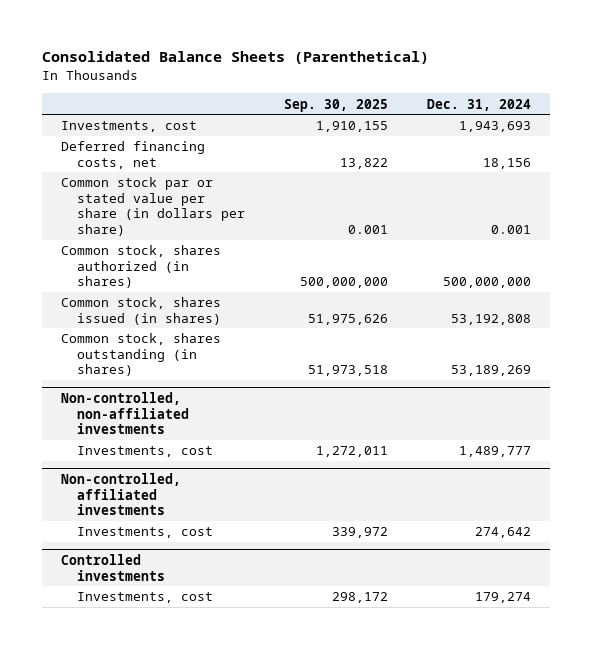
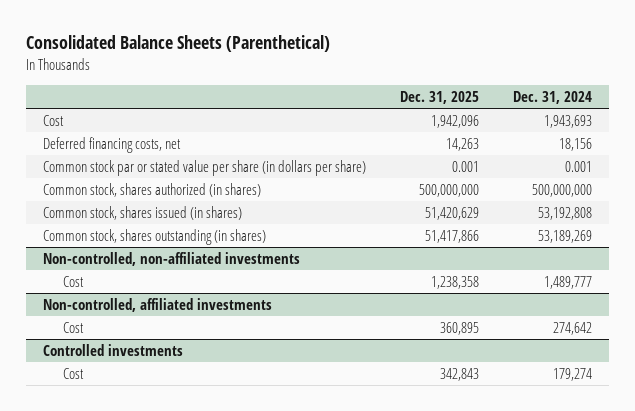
- | Sep. 30, 2025 | Dec. 31, 2024
+ | Dec. 31, 2025 | Dec. 31, 2024
- Investments, cost | 1,910,155 | 1,943,693
+ Cost | 1,942,096 | 1,943,693
@ Non-controlled, non-affiliated investments
- Investments, cost | 1,272,011 | 1,489,777
+ Cost | 1,238,358 | 1,489,777
@ Non-controlled, affiliated investments
- Investments, cost | 339,972 | 274,642
+ Cost | 360,895 | 274,642
@ Controlled investments
- Investments, cost | 298,172 | 179,274
+ Cost | 342,843 | 179,274

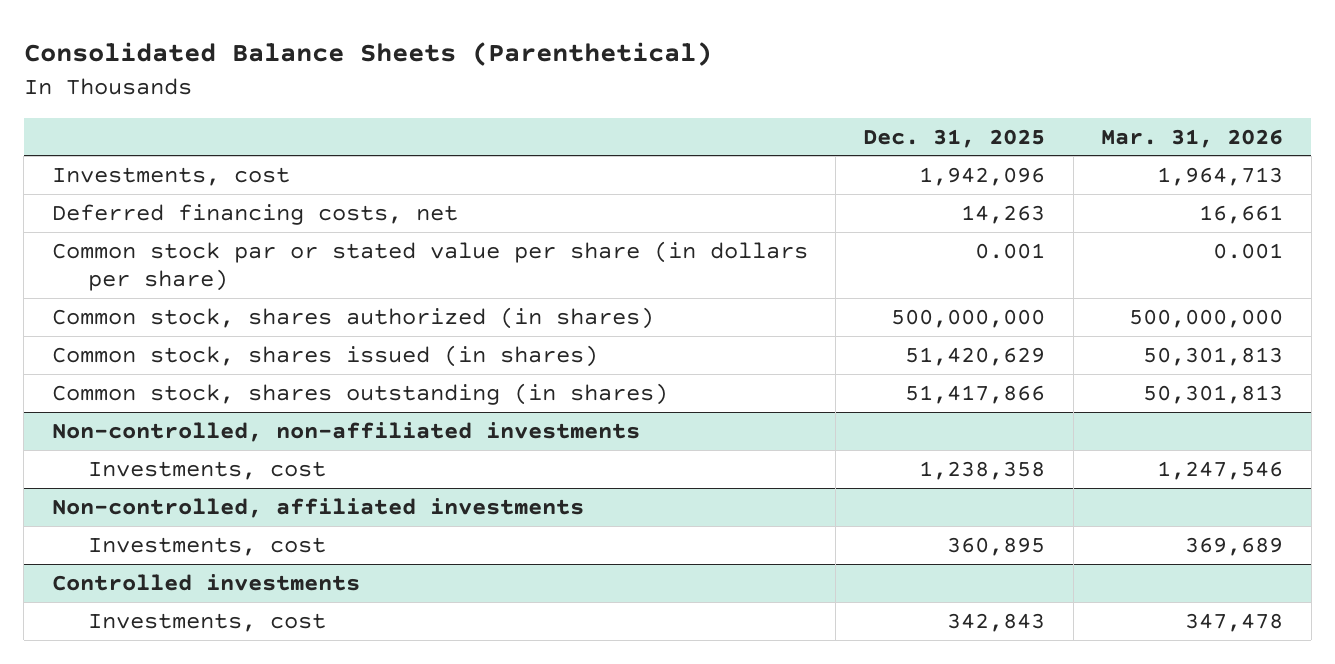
- | Dec. 31, 2025 | Dec. 31, 2024
+ | Dec. 31, 2025 | Mar. 31, 2026
- Cost | 1,942,096 | 1,943,693
+ Investments, cost | 1,942,096 | 1,964,713
@ Non-controlled, non-affiliated investments
- Cost | 1,238,358 | 1,489,777
+ Investments, cost | 1,238,358 | 1,247,546
@ Non-controlled, affiliated investments
- Cost | 360,895 | 274,642
+ Investments, cost | 360,895 | 369,689
@ Controlled investments
- Cost | 342,843 | 179,274
+ Investments, cost | 342,843 | 347,478

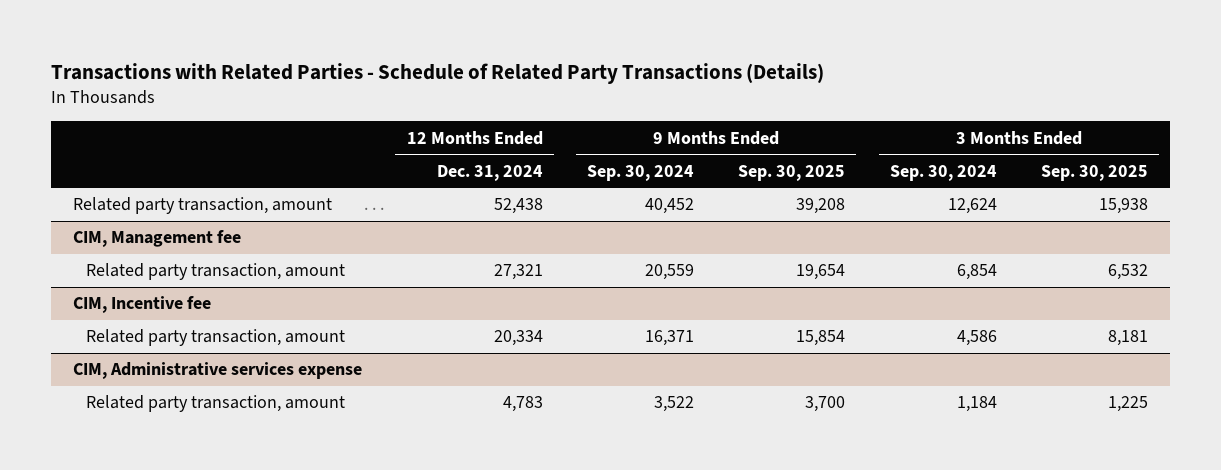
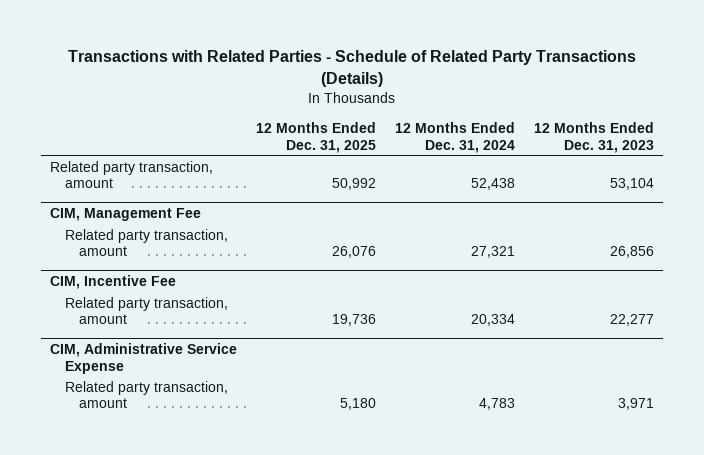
- | 12 Months Ended Dec. 31, 2024 | 9 Months Ended Sep. 30, 2024 | 9 Months Ended Sep. 30, 2025 | 3 Months Ended Sep. 30, 2024 | 3 Months Ended Sep. 30, 2025
+ | 12 Months Ended Dec. 31, 2025 | 12 Months Ended Dec. 31, 2024 | 12 Months Ended Dec. 31, 2023
- CIM, Management fee
+ CIM, Management Fee
- CIM, Incentive fee
+ CIM, Incentive Fee
- CIM, Administrative services expense
+ CIM, Administrative Service Expense

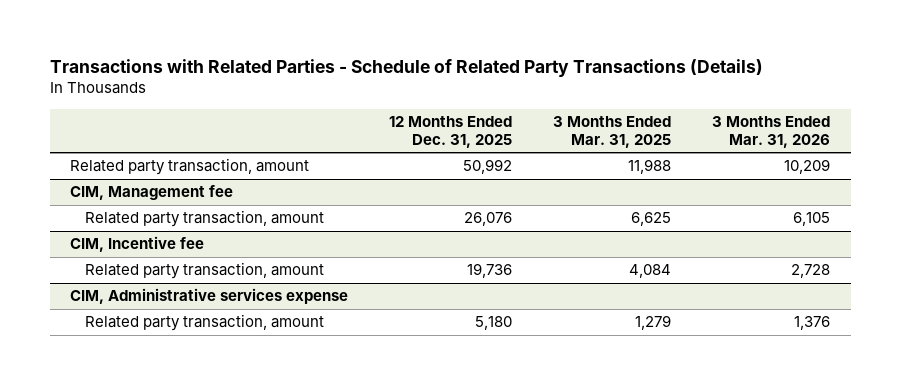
- | 12 Months Ended Dec. 31, 2025 | 12 Months Ended Dec. 31, 2024 | 12 Months Ended Dec. 31, 2023
+ | 12 Months Ended Dec. 31, 2025 | 3 Months Ended Mar. 31, 2025 | 3 Months Ended Mar. 31, 2026
- CIM, Management Fee
+ CIM, Management fee
- CIM, Incentive Fee
+ CIM, Incentive fee
- CIM, Administrative Service Expense
+ CIM, Administrative services expense

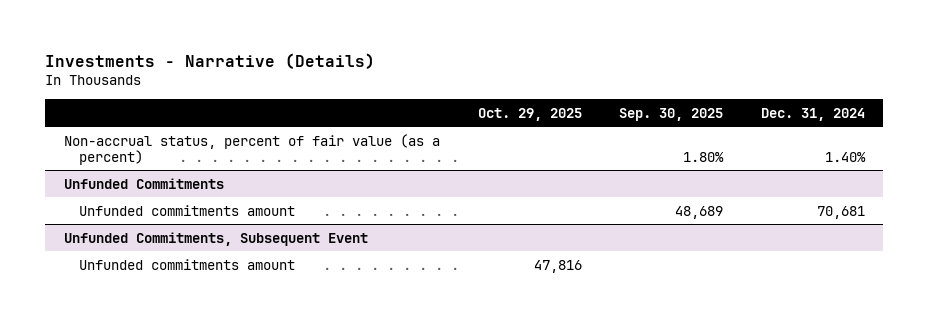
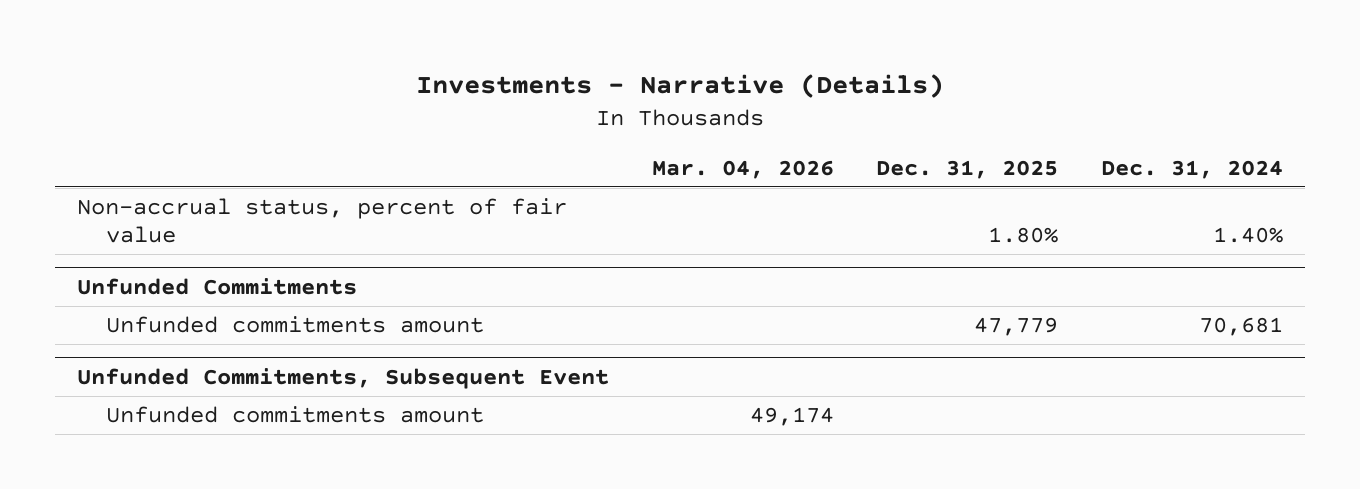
- | Oct. 29, 2025 | Sep. 30, 2025 | Dec. 31, 2024
+ | Mar. 04, 2026 | Dec. 31, 2025 | Dec. 31, 2024
- Non-accrual status, percent of fair value (as a percent) | | 1.80% | 1.40%
+ Non-accrual status, percent of fair value | | 1.80% | 1.40%

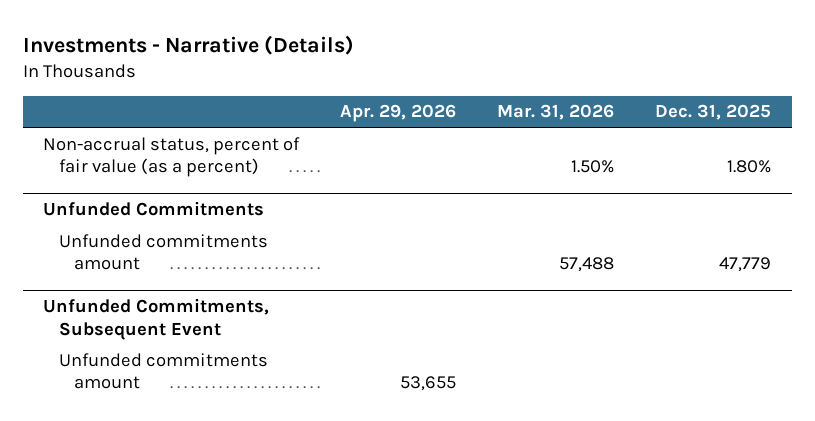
- | Mar. 04, 2026 | Dec. 31, 2025 | Dec. 31, 2024
+ | Apr. 29, 2026 | Mar. 31, 2026 | Dec. 31, 2025
- Non-accrual status, percent of fair value | | 1.80% | 1.40%
+ Non-accrual status, percent of fair value (as a percent) | | 1.50% | 1.80%

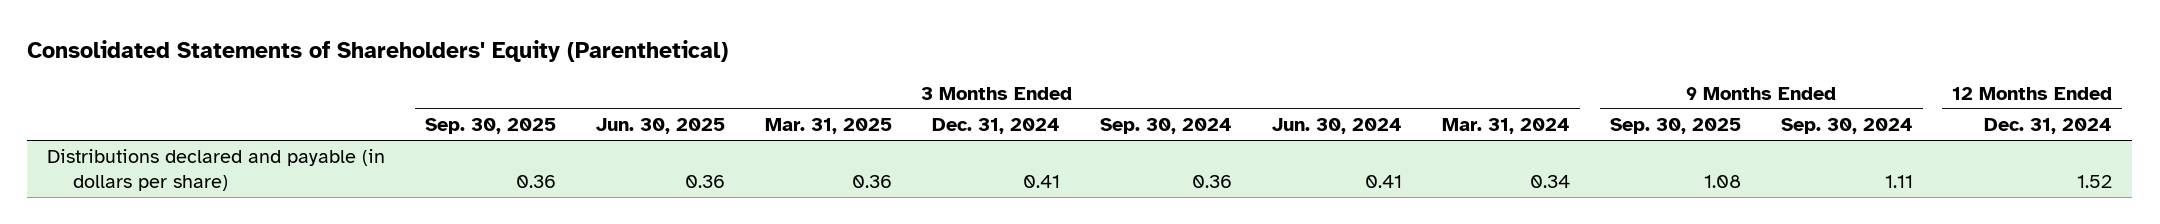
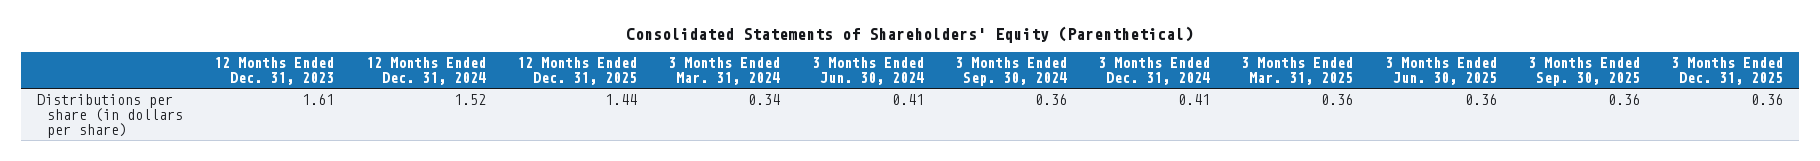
- | 3 Months Ended Sep. 30, 2025 | 3 Months Ended Jun. 30, 2025 | 3 Months Ended Mar. 31, 2025 | 3 Months Ended Dec. 31, 2024 | 3 Months Ended Sep. 30, 2024 | 3 Months Ended Jun. 30, 2024 | 3 Months Ended Mar. 31, 2024 | 9 Months Ended Sep. 30, 2025 | 9 Months Ended Sep. 30, 2024 | 12 Months Ended Dec. 31, 2024
+ | 12 Months Ended Dec. 31, 2023 | 12 Months Ended Dec. 31, 2024 | 12 Months Ended Dec. 31, 2025 | 3 Months Ended Mar. 31, 2024 | 3 Months Ended Jun. 30, 2024 | 3 Months Ended Sep. 30, 2024 | 3 Months Ended Dec. 31, 2024 | 3 Months Ended Mar. 31, 2025 | 3 Months Ended Jun. 30, 2025 | 3 Months Ended Sep. 30, 2025 | 3 Months Ended Dec. 31, 2025
- Distributions declared and payable (in dollars per share) | 0.36 | 0.36 | 0.36 | 0.41 | 0.36 | 0.41 | 0.34 | 1.08 | 1.11 | 1.52
+ Distributions per share (in dollars per share) | 1.61 | 1.52 | 1.44 | 0.34 | 0.41 | 0.36 | 0.41 | 0.36 | 0.36 | 0.36 | 0.36

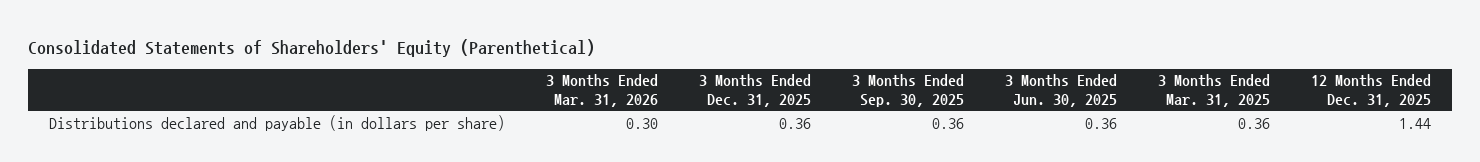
- | 12 Months Ended Dec. 31, 2023 | 12 Months Ended Dec. 31, 2024 | 12 Months Ended Dec. 31, 2025 | 3 Months Ended Mar. 31, 2024 | 3 Months Ended Jun. 30, 2024 | 3 Months Ended Sep. 30, 2024 | 3 Months Ended Dec. 31, 2024 | 3 Months Ended Mar. 31, 2025 | 3 Months Ended Jun. 30, 2025 | 3 Months Ended Sep. 30, 2025 | 3 Months Ended Dec. 31, 2025
+ | 3 Months Ended Mar. 31, 2026 | 3 Months Ended Dec. 31, 2025 | 3 Months Ended Sep. 30, 2025 | 3 Months Ended Jun. 30, 2025 | 3 Months Ended Mar. 31, 2025 | 12 Months Ended Dec. 31, 2025
- Distributions per share (in dollars per share) | 1.61 | 1.52 | 1.44 | 0.34 | 0.41 | 0.36 | 0.41 | 0.36 | 0.36 | 0.36 | 0.36
+ Distributions declared and payable (in dollars per share) | 0.30 | 0.36 | 0.36 | 0.36 | 0.36 | 1.44

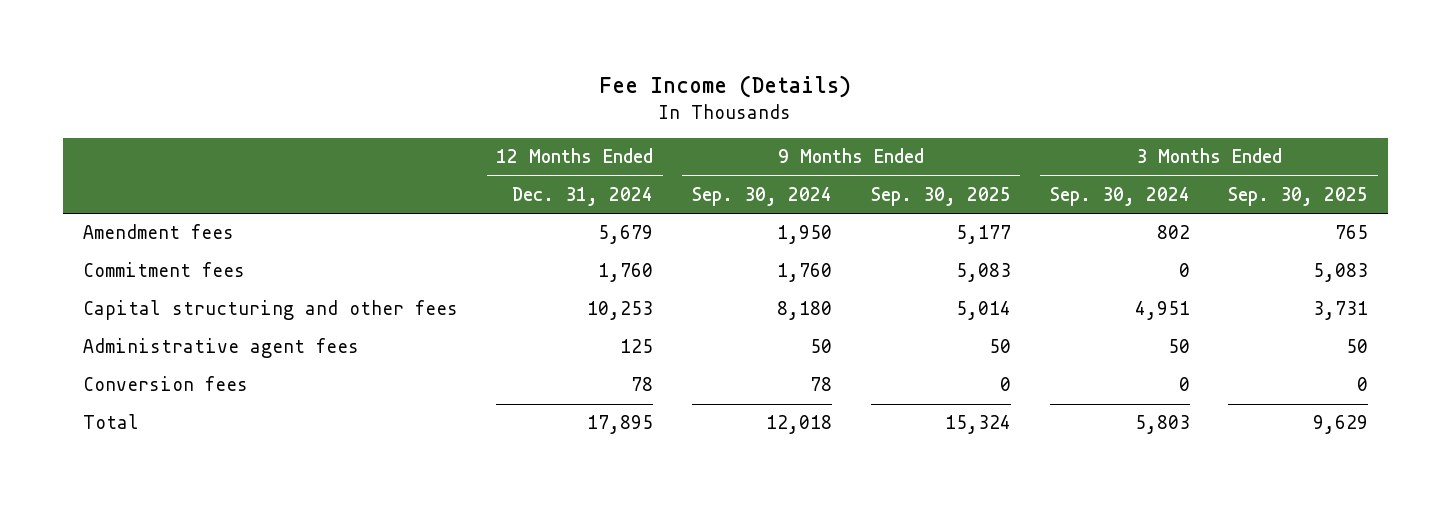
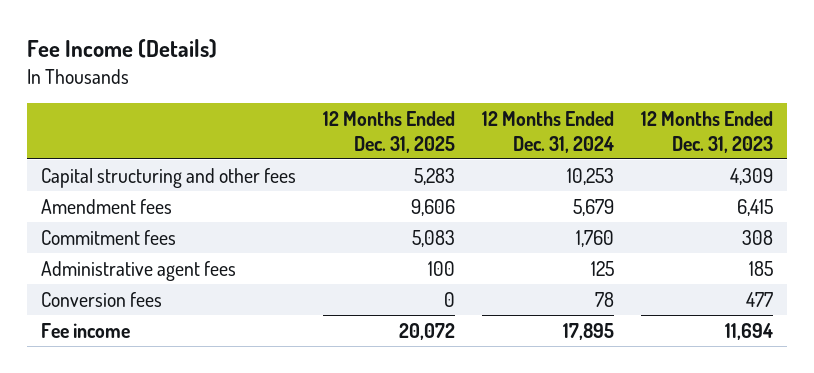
- | 12 Months Ended Dec. 31, 2024 | 9 Months Ended Sep. 30, 2024 | 9 Months Ended Sep. 30, 2025 | 3 Months Ended Sep. 30, 2024 | 3 Months Ended Sep. 30, 2025
+ | 12 Months Ended Dec. 31, 2025 | 12 Months Ended Dec. 31, 2024 | 12 Months Ended Dec. 31, 2023
moved up: Capital structuring and other fees | 5,283 | 10,253 | 4,309
- Total | 17,895 | 12,018 | 15,324 | 5,803 | 9,629
+ Fee income | 20,072 | 17,895 | 11,694

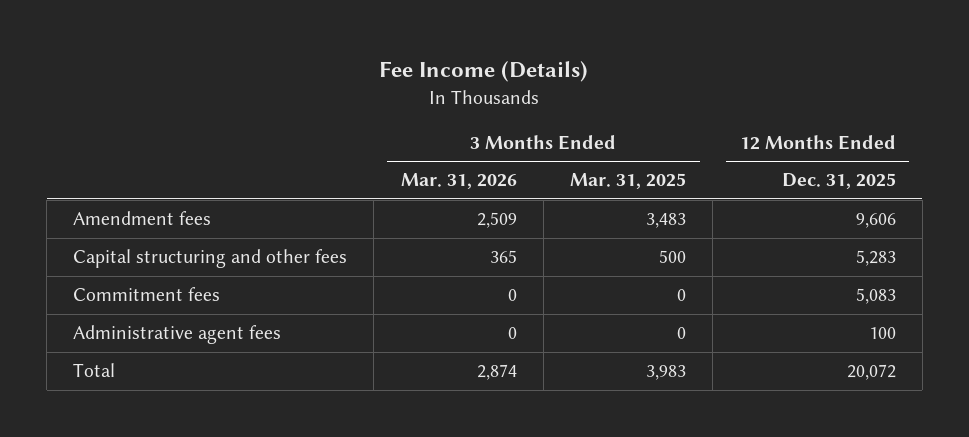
- | 12 Months Ended Dec. 31, 2025 | 12 Months Ended Dec. 31, 2024 | 12 Months Ended Dec. 31, 2023
+ | 3 Months Ended Mar. 31, 2026 | 3 Months Ended Mar. 31, 2025 | 12 Months Ended Dec. 31, 2025
moved down: Capital structuring and other fees | 365 | 500 | 5,283
- Conversion fees | 0 | 78 | 477
- Fee income | 20,072 | 17,895 | 11,694
+ Total | 2,874 | 3,983 | 20,072

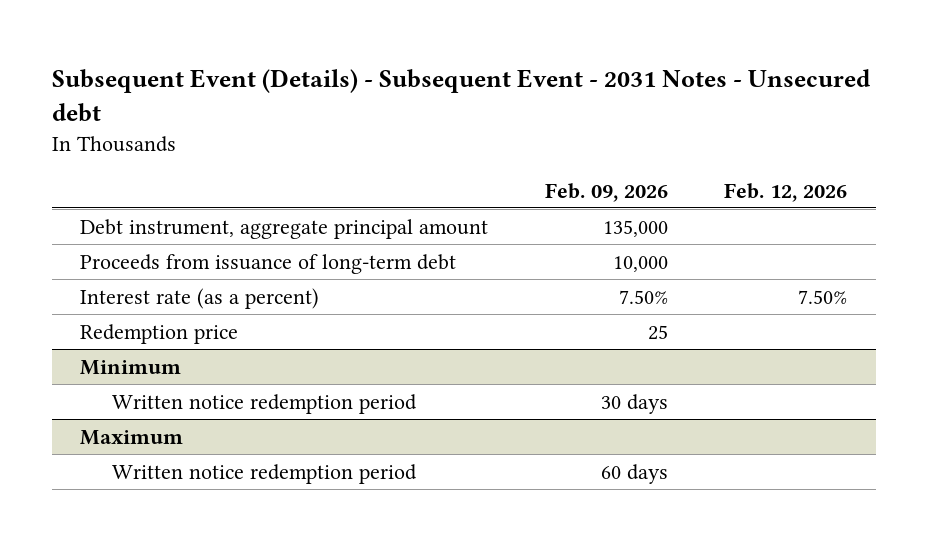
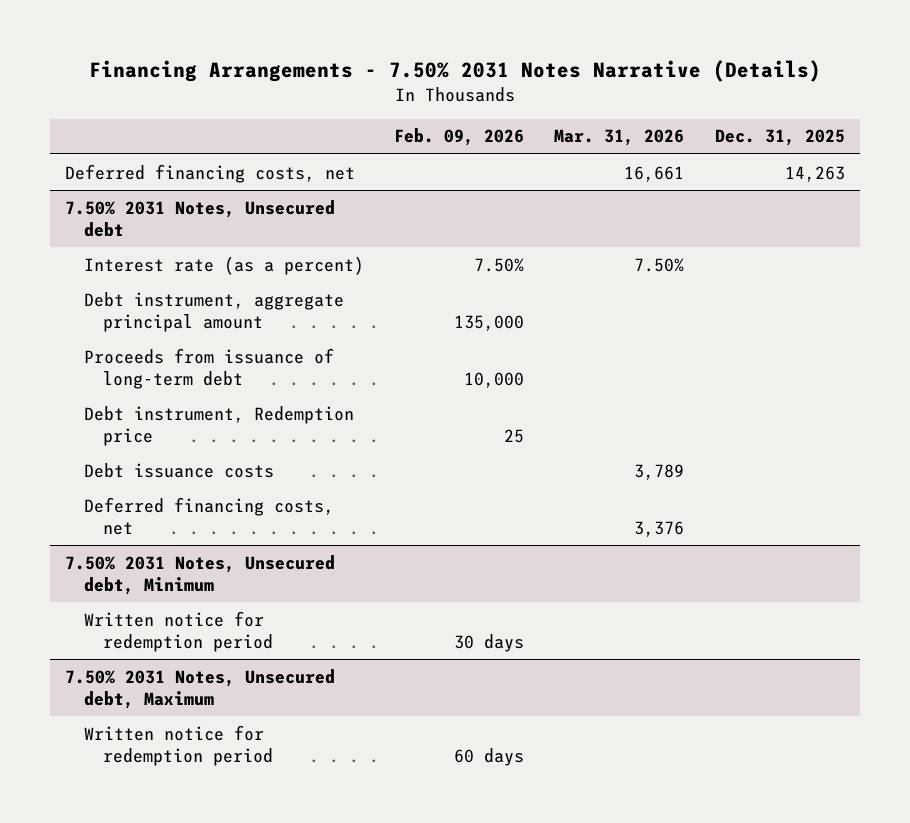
- Subsequent Event (Details) - Subsequent Event - 2031 Notes - Unsecured debt
+ Financing Arrangements - 7.50% 2031 Notes Narrative (Details)
- | Feb. 09, 2026 | Feb. 12, 2026
+ | Feb. 09, 2026 | Mar. 31, 2026 | Dec. 31, 2025
+ Deferred financing costs, net | | 16,661 | 14,263
+ 7.50% 2031 Notes, Unsecured debt
+ Interest rate (as a percent) | 7.50% | 7.50% |
- Interest rate (as a percent) | 7.50% | 7.50%
- Redemption price | 25 |
- Minimum
- Written notice redemption period | 30 days |
- Maximum
- Written notice redemption period | 60 days |
+ Debt instrument, Redemption price | 25 | |
+ Debt issuance costs | | 3,789 |
+ Deferred financing costs, net | | 3,376 |
+ 7.50% 2031 Notes, Unsecured debt, Minimum
+ Written notice for redemption period | 30 days | |
+ 7.50% 2031 Notes, Unsecured debt, Maximum
+ Written notice for redemption period | 60 days | |

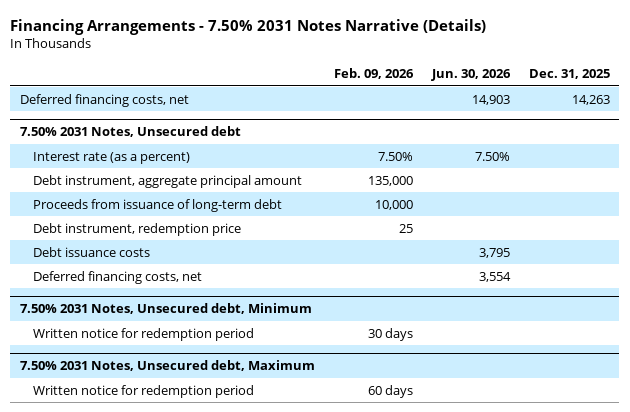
- | Feb. 09, 2026 | Mar. 31, 2026 | Dec. 31, 2025
+ | Feb. 09, 2026 | Jun. 30, 2026 | Dec. 31, 2025
@ 7.50% 2031 Notes, Unsecured debt
- Debt instrument, Redemption price | 25 | |
+ Debt instrument, redemption price | 25 | |

